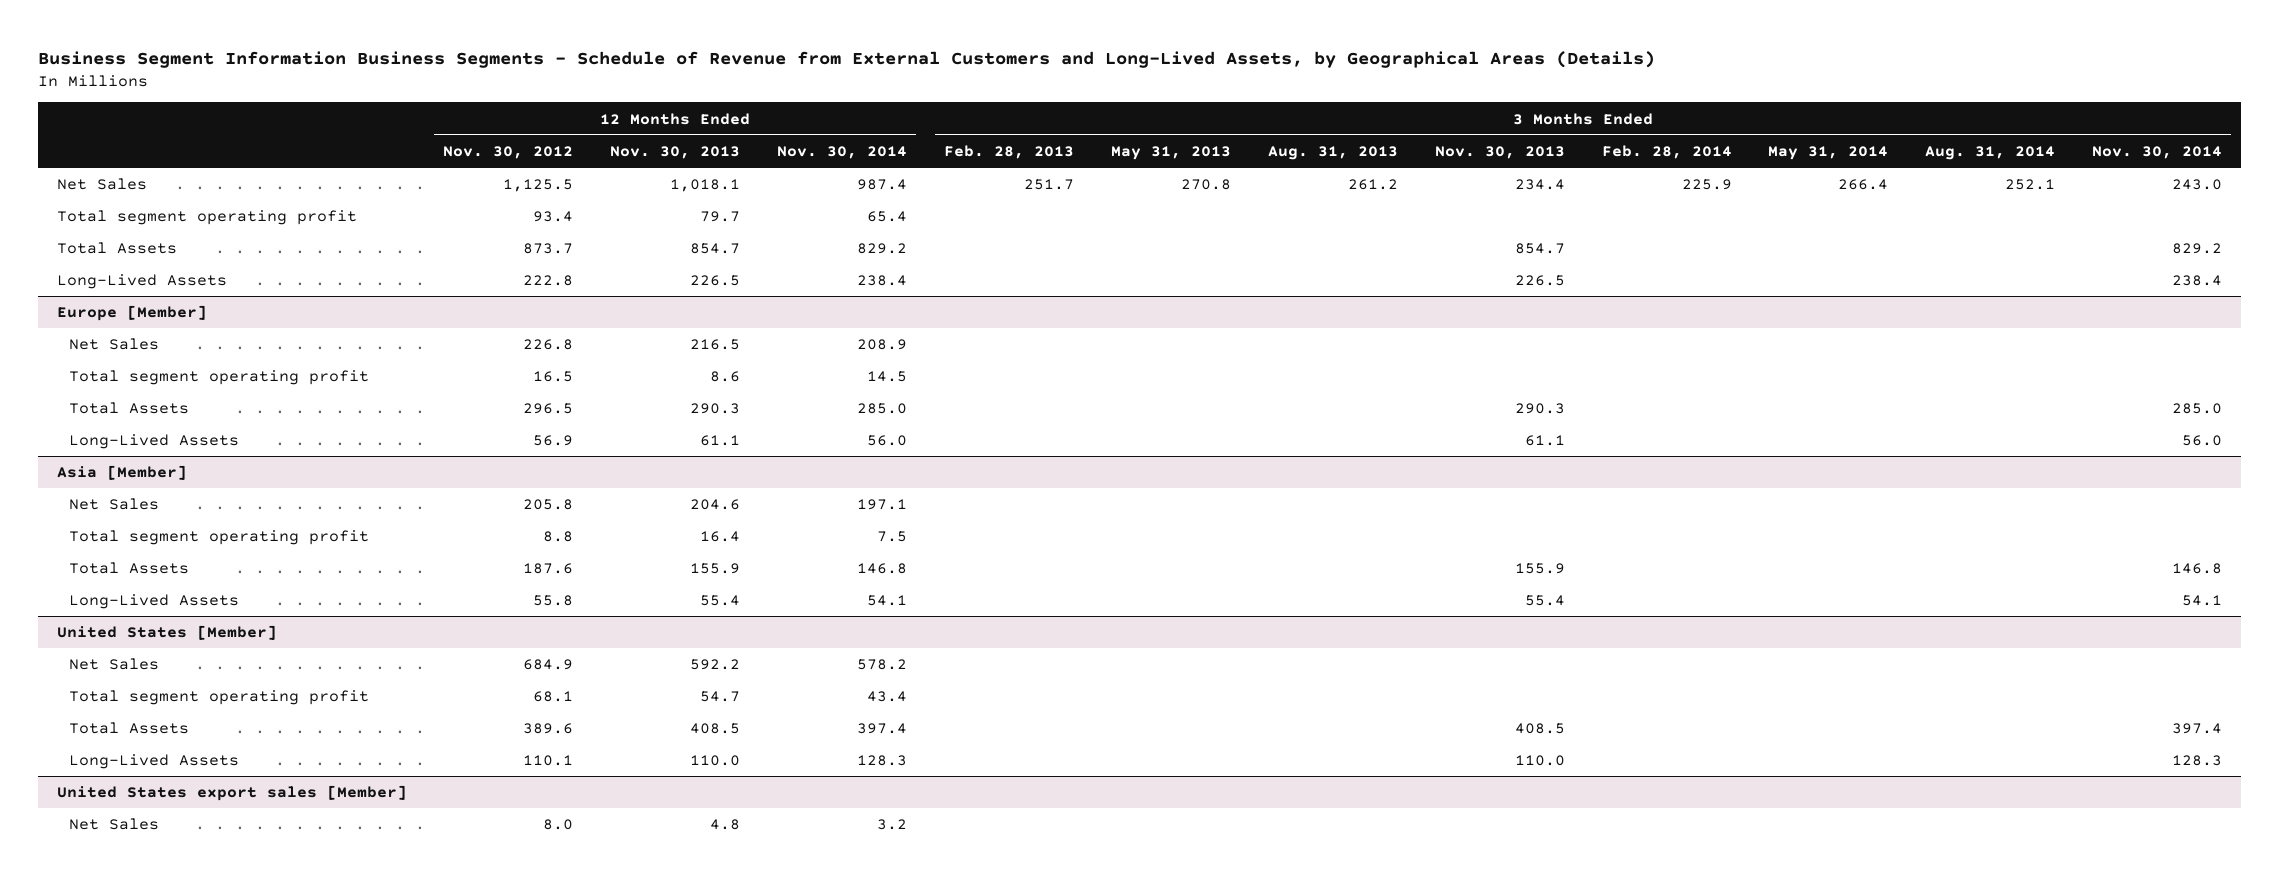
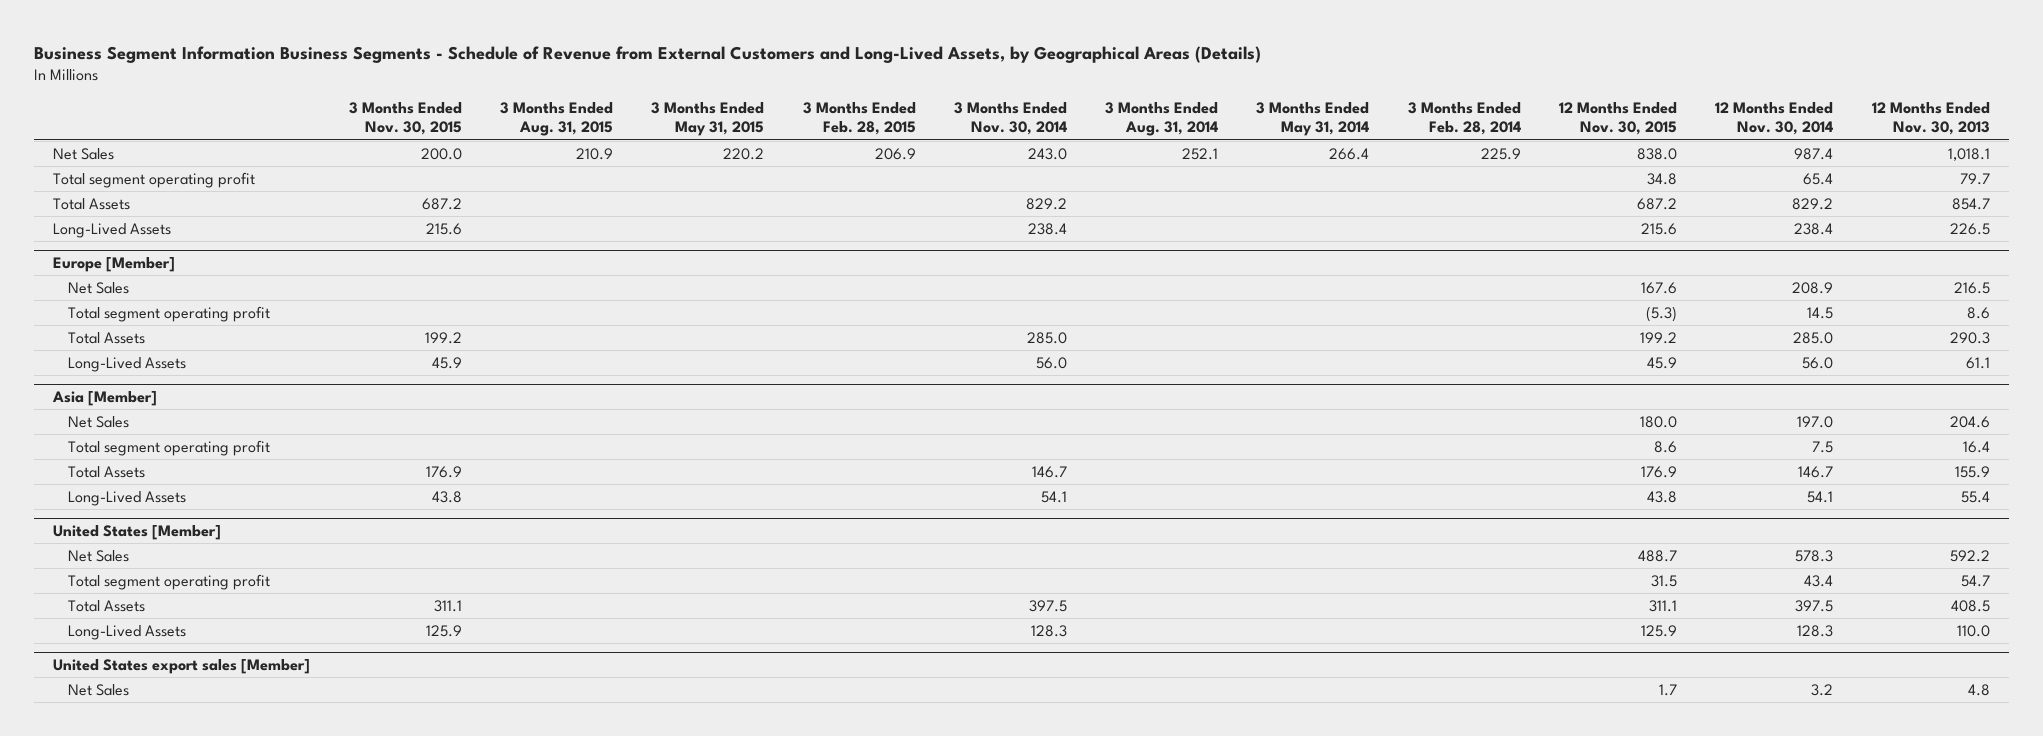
- | 12 Months Ended Nov. 30, 2012 | 12 Months Ended Nov. 30, 2013 | 12 Months Ended Nov. 30, 2014 | 3 Months Ended Feb. 28, 2013 | 3 Months Ended May 31, 2013 | 3 Months Ended Aug. 31, 2013 | 3 Months Ended Nov. 30, 2013 | 3 Months Ended Feb. 28, 2014 | 3 Months Ended May 31, 2014 | 3 Months Ended Aug. 31, 2014 | 3 Months Ended Nov. 30, 2014
+ | 3 Months Ended Nov. 30, 2015 | 3 Months Ended Aug. 31, 2015 | 3 Months Ended May 31, 2015 | 3 Months Ended Feb. 28, 2015 | 3 Months Ended Nov. 30, 2014 | 3 Months Ended Aug. 31, 2014 | 3 Months Ended May 31, 2014 | 3 Months Ended Feb. 28, 2014 | 12 Months Ended Nov. 30, 2015 | 12 Months Ended Nov. 30, 2014 | 12 Months Ended Nov. 30, 2013
@ Asia [Member]
- Net Sales | 205.8 | 204.6 | 197.1 | | | | | | | |
+ Net Sales | | | | | | | | | 180.0 | 197.0 | 204.6
- Total Assets | 187.6 | 155.9 | 146.8 | | | | 155.9 | | | | 146.8
+ Total Assets | 176.9 | | | | 146.7 | | | | 176.9 | 146.7 | 155.9
@ United States [Member]
- Net Sales | 684.9 | 592.2 | 578.2 | | | | | | | |
+ Net Sales | | | | | | | | | 488.7 | 578.3 | 592.2
- Total Assets | 389.6 | 408.5 | 397.4 | | | | 408.5 | | | | 397.4
+ Total Assets | 311.1 | | | | 397.5 | | | | 311.1 | 397.5 | 408.5

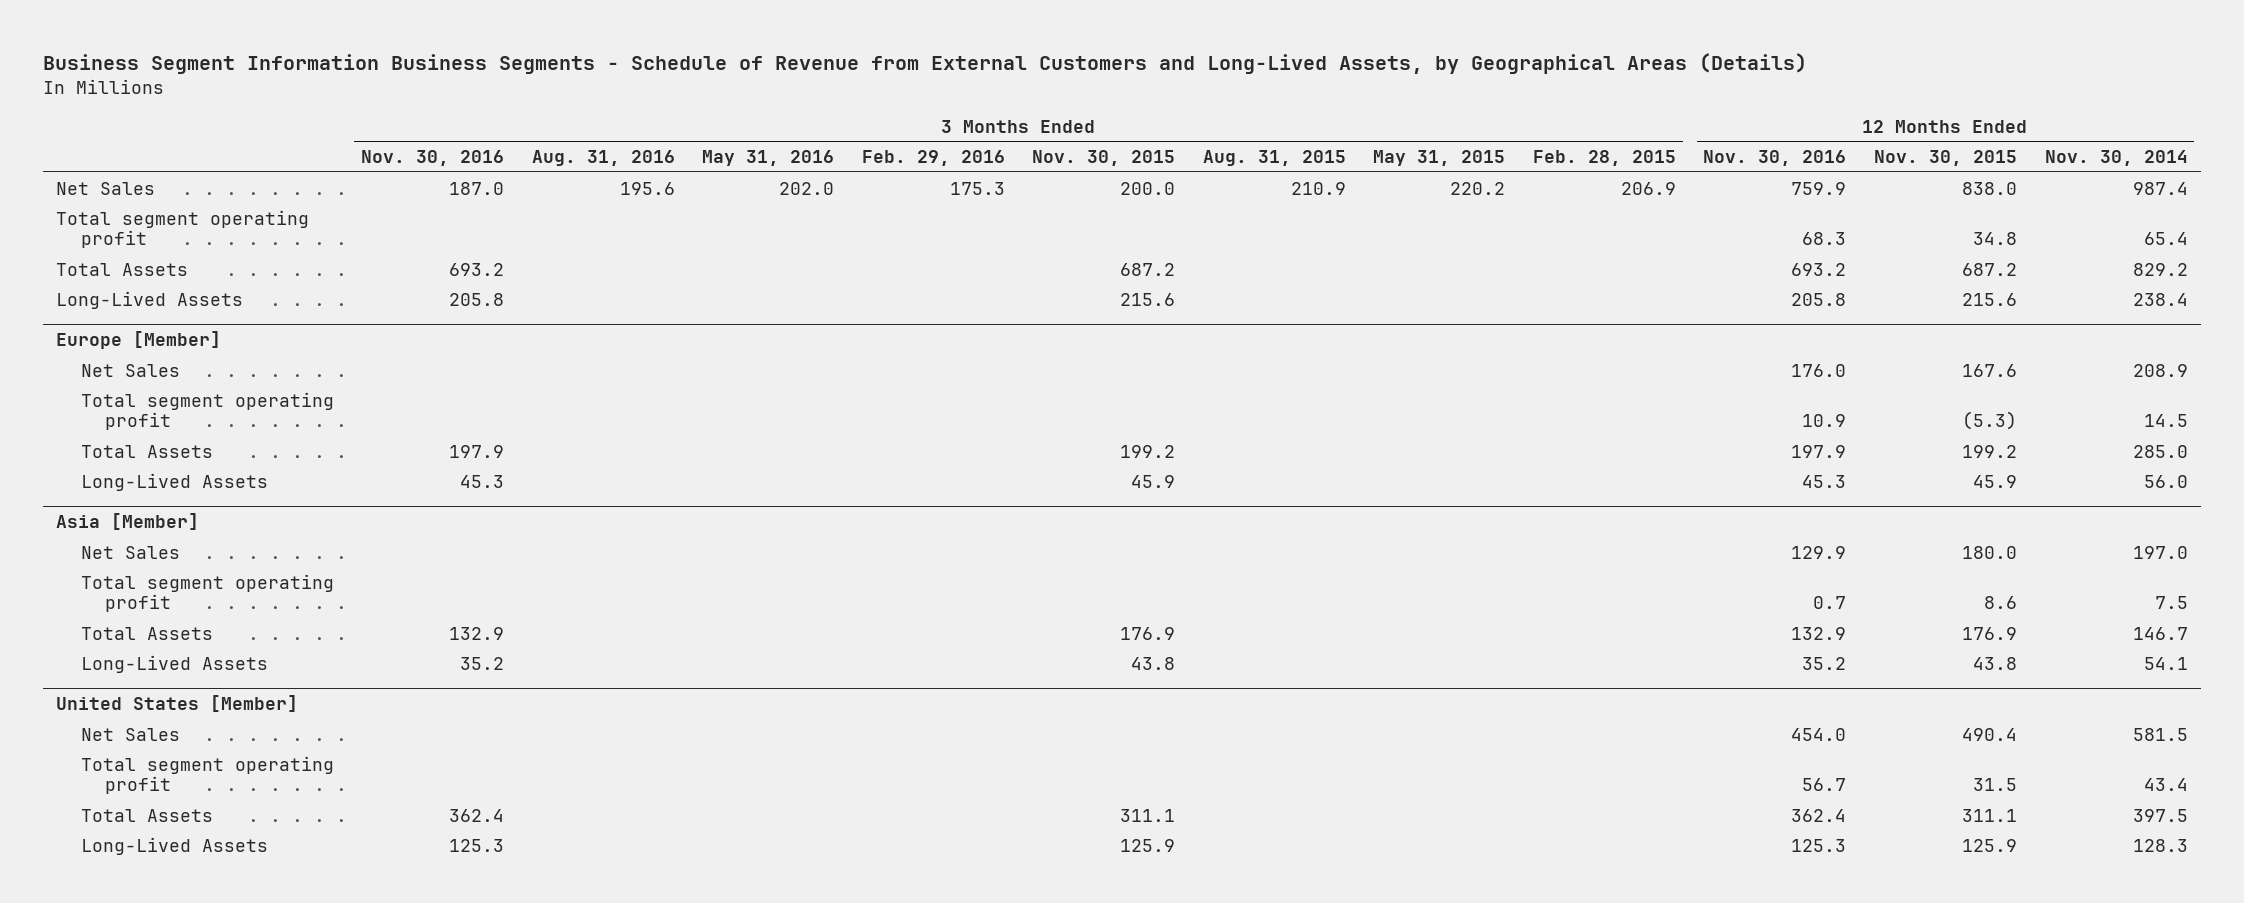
- | 3 Months Ended Nov. 30, 2015 | 3 Months Ended Aug. 31, 2015 | 3 Months Ended May 31, 2015 | 3 Months Ended Feb. 28, 2015 | 3 Months Ended Nov. 30, 2014 | 3 Months Ended Aug. 31, 2014 | 3 Months Ended May 31, 2014 | 3 Months Ended Feb. 28, 2014 | 12 Months Ended Nov. 30, 2015 | 12 Months Ended Nov. 30, 2014 | 12 Months Ended Nov. 30, 2013
+ | 3 Months Ended Nov. 30, 2016 | 3 Months Ended Aug. 31, 2016 | 3 Months Ended May 31, 2016 | 3 Months Ended Feb. 29, 2016 | 3 Months Ended Nov. 30, 2015 | 3 Months Ended Aug. 31, 2015 | 3 Months Ended May 31, 2015 | 3 Months Ended Feb. 28, 2015 | 12 Months Ended Nov. 30, 2016 | 12 Months Ended Nov. 30, 2015 | 12 Months Ended Nov. 30, 2014
@ United States [Member]
- Net Sales | | | | | | | | | 488.7 | 578.3 | 592.2
+ Net Sales | | | | | | | | | 454.0 | 490.4 | 581.5
- United States export sales [Member]
- Net Sales | | | | | | | | | 1.7 | 3.2 | 4.8

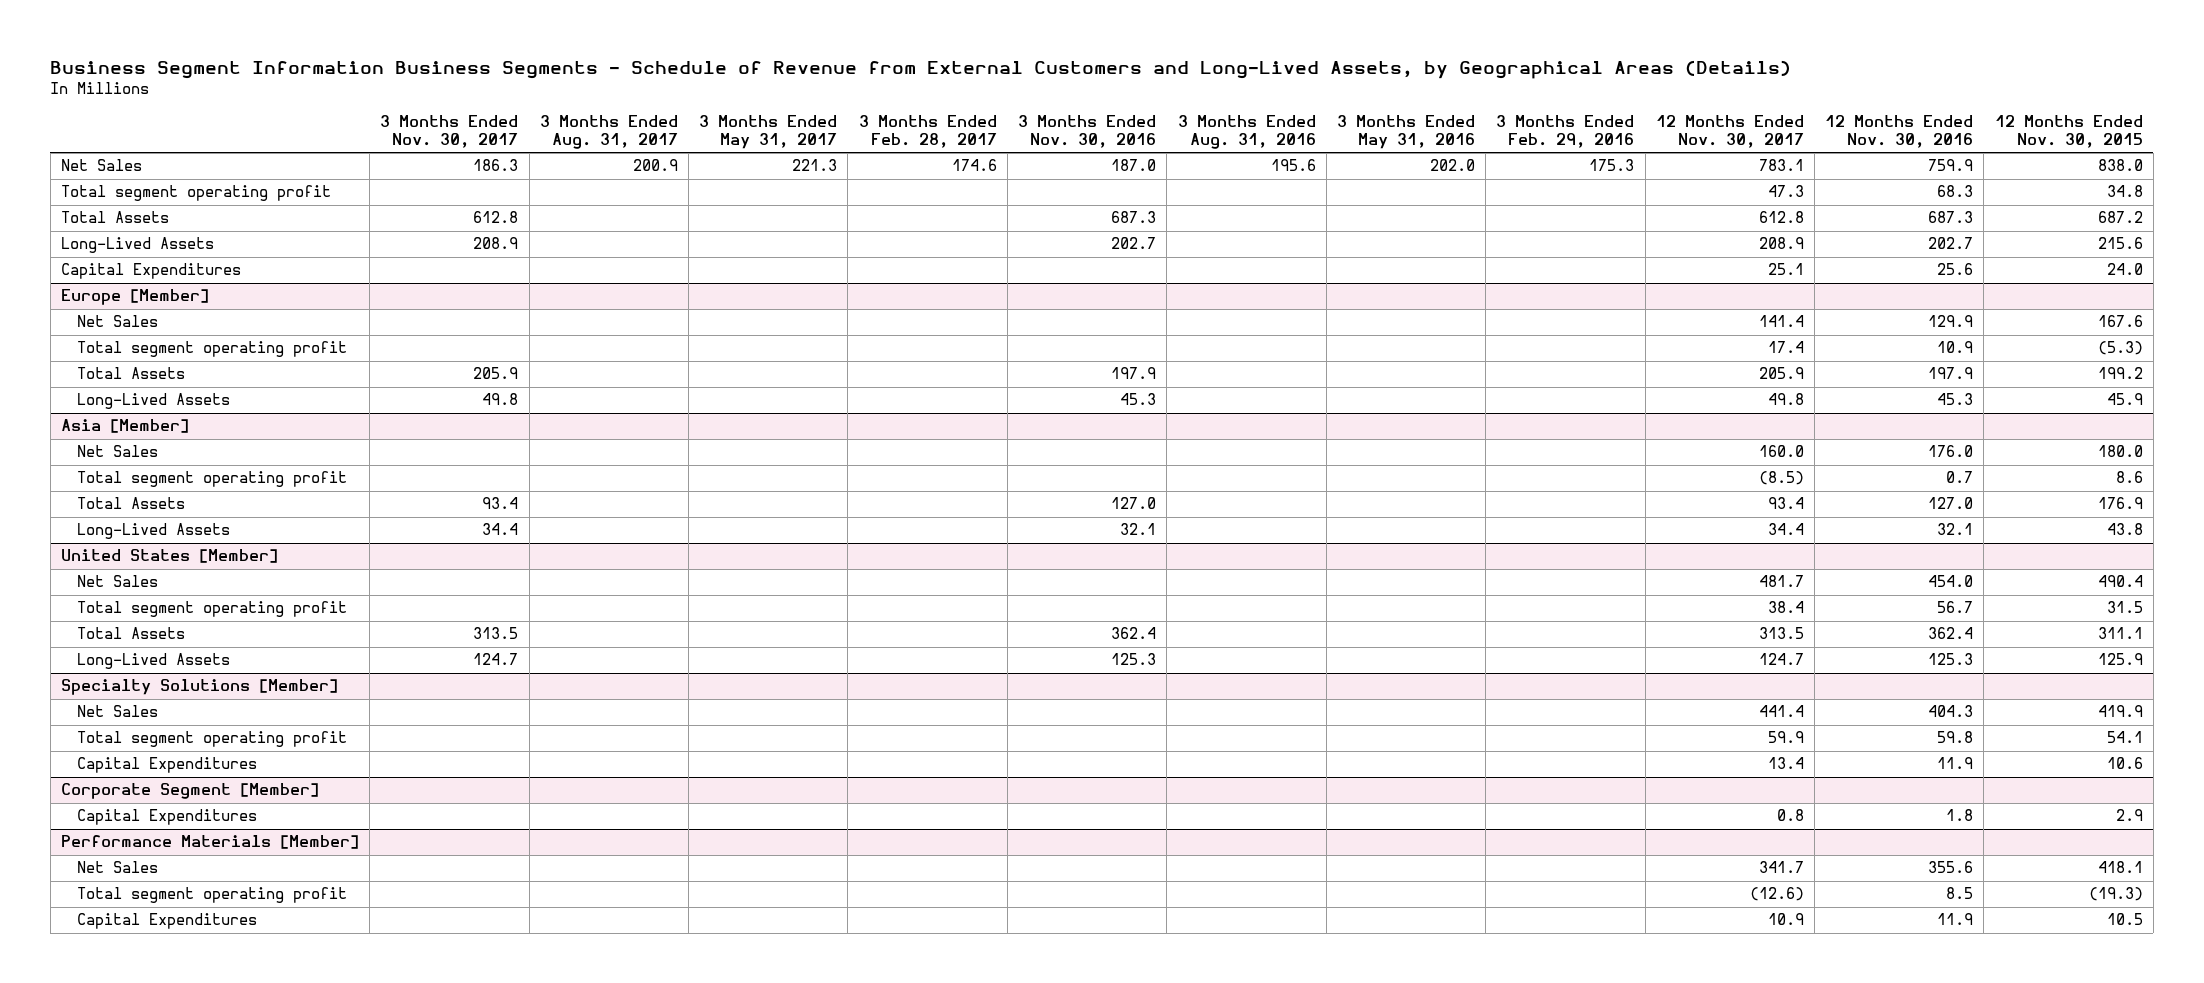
- | 3 Months Ended Nov. 30, 2016 | 3 Months Ended Aug. 31, 2016 | 3 Months Ended May 31, 2016 | 3 Months Ended Feb. 29, 2016 | 3 Months Ended Nov. 30, 2015 | 3 Months Ended Aug. 31, 2015 | 3 Months Ended May 31, 2015 | 3 Months Ended Feb. 28, 2015 | 12 Months Ended Nov. 30, 2016 | 12 Months Ended Nov. 30, 2015 | 12 Months Ended Nov. 30, 2014
+ | 3 Months Ended Nov. 30, 2017 | 3 Months Ended Aug. 31, 2017 | 3 Months Ended May 31, 2017 | 3 Months Ended Feb. 28, 2017 | 3 Months Ended Nov. 30, 2016 | 3 Months Ended Aug. 31, 2016 | 3 Months Ended May 31, 2016 | 3 Months Ended Feb. 29, 2016 | 12 Months Ended Nov. 30, 2017 | 12 Months Ended Nov. 30, 2016 | 12 Months Ended Nov. 30, 2015
- Total Assets | 693.2 | | | | 687.2 | | | | 693.2 | 687.2 | 829.2
- Long-Lived Assets | 205.8 | | | | 215.6 | | | | 205.8 | 215.6 | 238.4
+ Total Assets | 612.8 | | | | 687.3 | | | | 612.8 | 687.3 | 687.2
+ Long-Lived Assets | 208.9 | | | | 202.7 | | | | 208.9 | 202.7 | 215.6
+ Capital Expenditures | | | | | | | | | 25.1 | 25.6 | 24.0
@ Europe [Member]
- Net Sales | | | | | | | | | 176.0 | 167.6 | 208.9
+ Net Sales | | | | | | | | | 141.4 | 129.9 | 167.6
@ Asia [Member]
- Net Sales | | | | | | | | | 129.9 | 180.0 | 197.0
+ Net Sales | | | | | | | | | 160.0 | 176.0 | 180.0
- Total Assets | 132.9 | | | | 176.9 | | | | 132.9 | 176.9 | 146.7
- Long-Lived Assets | 35.2 | | | | 43.8 | | | | 35.2 | 43.8 | 54.1
+ Total Assets | 93.4 | | | | 127.0 | | | | 93.4 | 127.0 | 176.9
+ Long-Lived Assets | 34.4 | | | | 32.1 | | | | 34.4 | 32.1 | 43.8
+ Specialty Solutions [Member]
+ Net Sales | | | | | | | | | 441.4 | 404.3 | 419.9
+ Total segment operating profit | | | | | | | | | 59.9 | 59.8 | 54.1
+ Capital Expenditures | | | | | | | | | 13.4 | 11.9 | 10.6
+ Corporate Segment [Member]
+ Capital Expenditures | | | | | | | | | 0.8 | 1.8 | 2.9
+ Performance Materials [Member]
+ Net Sales | | | | | | | | | 341.7 | 355.6 | 418.1
+ Total segment operating profit | | | | | | | | | (12.6) | 8.5 | (19.3)
+ Capital Expenditures | | | | | | | | | 10.9 | 11.9 | 10.5

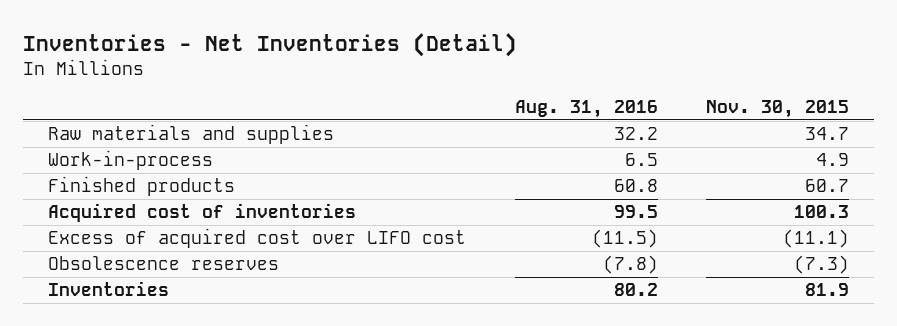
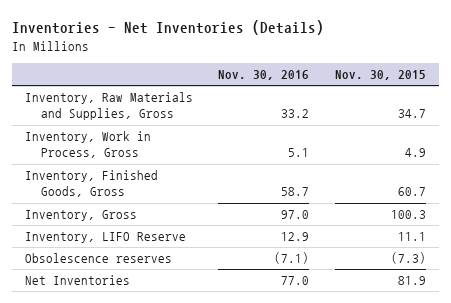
- Inventories - Net Inventories (Detail)
+ Inventories - Net Inventories (Details)
- | Aug. 31, 2016 | Nov. 30, 2015
+ | Nov. 30, 2016 | Nov. 30, 2015
- Raw materials and supplies | 32.2 | 34.7
- Work-in-process | 6.5 | 4.9
- Finished products | 60.8 | 60.7
- Acquired cost of inventories | 99.5 | 100.3
- Excess of acquired cost over LIFO cost | (11.5) | (11.1)
+ Inventory, Raw Materials and Supplies, Gross | 33.2 | 34.7
+ Inventory, Work in Process, Gross | 5.1 | 4.9
+ Inventory, Finished Goods, Gross | 58.7 | 60.7
+ Inventory, Gross | 97.0 | 100.3
+ Inventory, LIFO Reserve | 12.9 | 11.1
- Inventories | 80.2 | 81.9
+ Net Inventories | 77.0 | 81.9

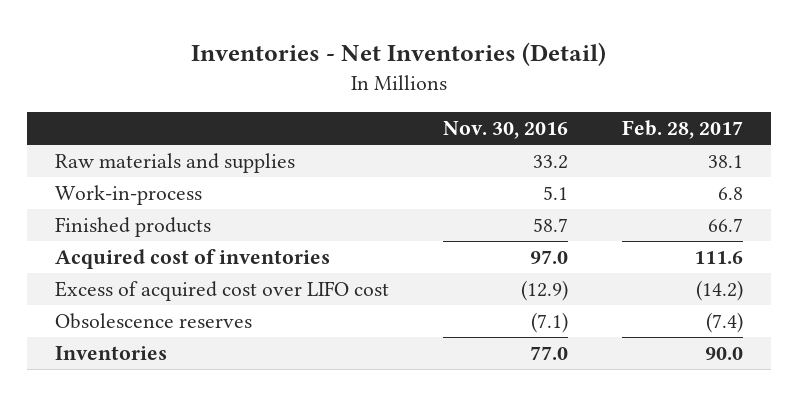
- Inventories - Net Inventories (Details)
+ Inventories - Net Inventories (Detail)
- | Nov. 30, 2016 | Nov. 30, 2015
+ | Nov. 30, 2016 | Feb. 28, 2017
- Inventory, Raw Materials and Supplies, Gross | 33.2 | 34.7
- Inventory, Work in Process, Gross | 5.1 | 4.9
- Inventory, Finished Goods, Gross | 58.7 | 60.7
- Inventory, Gross | 97.0 | 100.3
- Inventory, LIFO Reserve | 12.9 | 11.1
+ Raw materials and supplies | 33.2 | 38.1
+ Work-in-process | 5.1 | 6.8
+ Finished products | 58.7 | 66.7
+ Acquired cost of inventories | 97.0 | 111.6
+ Excess of acquired cost over LIFO cost | (12.9) | (14.2)
- Net Inventories | 77.0 | 81.9
+ Inventories | 77.0 | 90.0

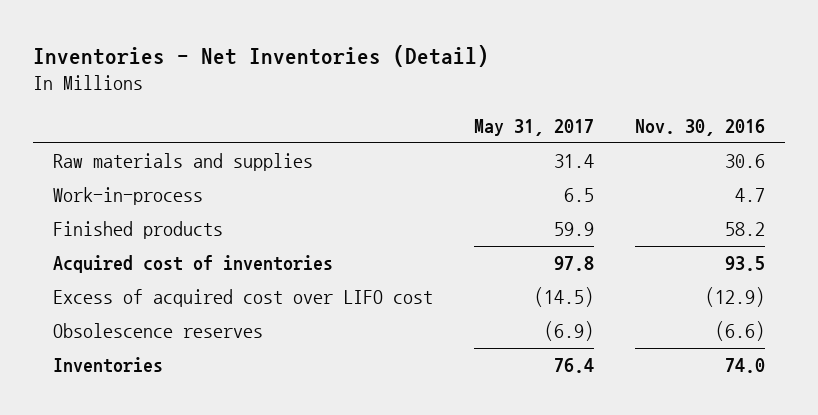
- | Nov. 30, 2016 | Feb. 28, 2017
+ | May 31, 2017 | Nov. 30, 2016
- Raw materials and supplies | 33.2 | 38.1
- Work-in-process | 5.1 | 6.8
- Finished products | 58.7 | 66.7
- Acquired cost of inventories | 97.0 | 111.6
+ Raw materials and supplies | 31.4 | 30.6
+ Work-in-process | 6.5 | 4.7
+ Finished products | 59.9 | 58.2
+ Acquired cost of inventories | 97.8 | 93.5
- Obsolescence reserves | (7.1) | (7.4)
- Inventories | 77.0 | 90.0
+ Obsolescence reserves | (6.9) | (6.6)
+ Inventories | 76.4 | 74.0

